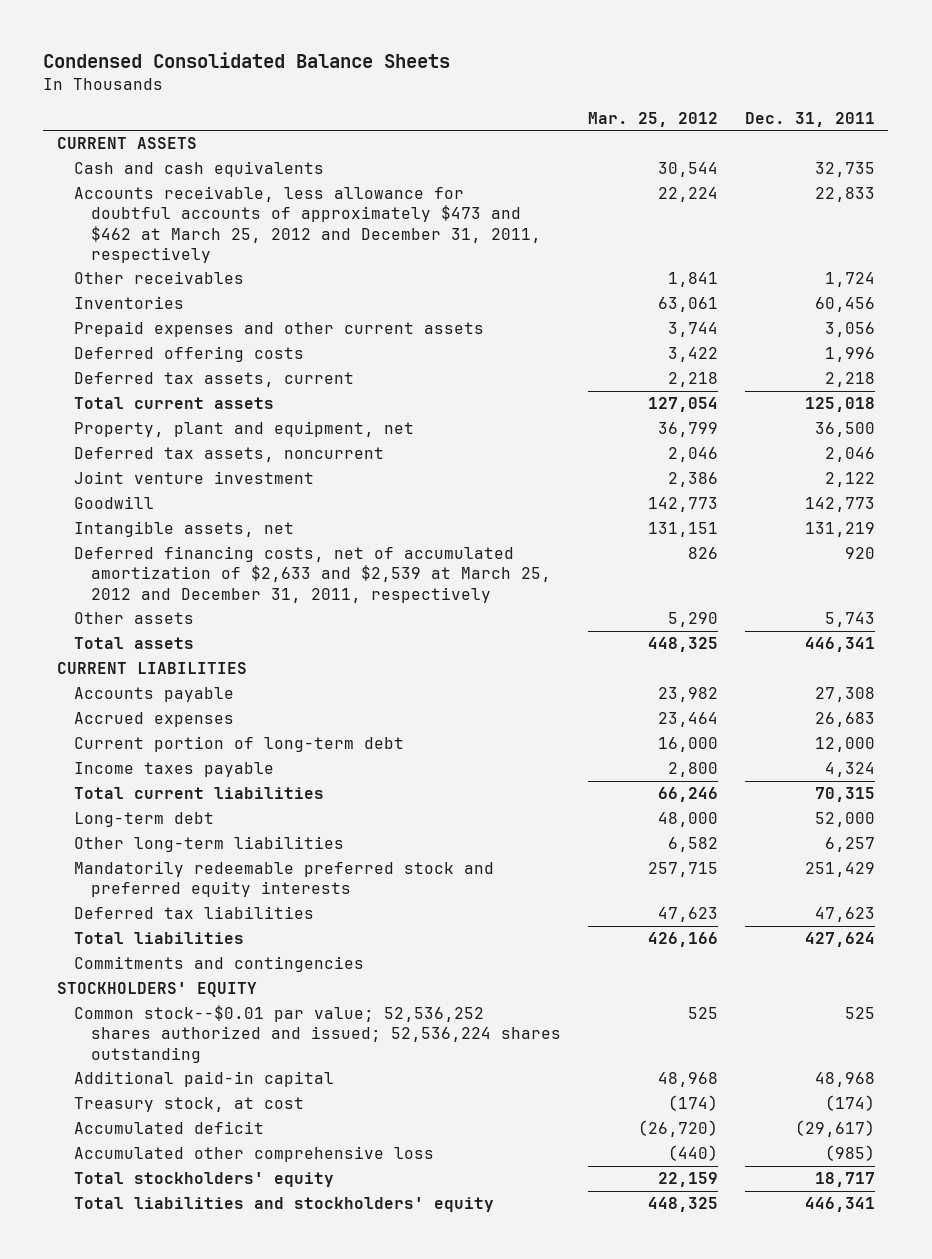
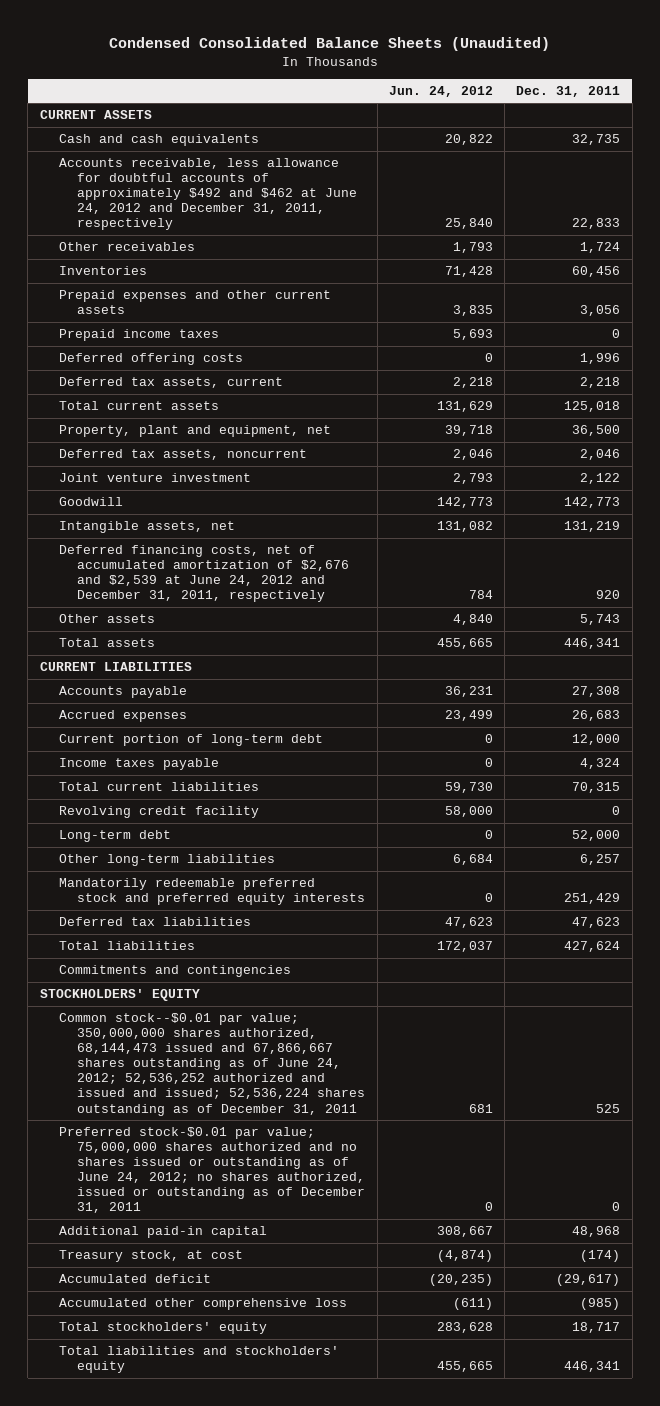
- Condensed Consolidated Balance Sheets
+ Condensed Consolidated Balance Sheets (Unaudited)
- | Mar. 25, 2012 | Dec. 31, 2011
+ | Jun. 24, 2012 | Dec. 31, 2011
- Accounts receivable, less allowance for doubtful accounts of approximately $473 and $462 at March 25, 2012 and December 31, 2011, respectively | 22,224 | 22,833
+ Accounts receivable, less allowance for doubtful accounts of approximately $492 and $462 at June 24, 2012 and December 31, 2011, respectively | 25,840 | 22,833
+ Prepaid income taxes | 5,693 | 0
- Deferred financing costs, net of accumulated amortization of $2,633 and $2,539 at March 25, 2012 and December 31, 2011, respectively | 826 | 920
+ Deferred financing costs, net of accumulated amortization of $2,676 and $2,539 at June 24, 2012 and December 31, 2011, respectively | 784 | 920
+ Revolving credit facility | 58,000 | 0
- Common stock--$0.01 par value; 52,536,252 shares authorized and issued; 52,536,224 shares outstanding | 525 | 525
+ Common stock--$0.01 par value; 350,000,000 shares authorized, 68,144,473 issued and 67,866,667 shares outstanding as of June 24, 2012; 52,536,252 authorized and issued and issued; 52,536,224 shares outstanding as of December 31, 2011 | 681 | 525
+ Preferred stock-$0.01 par value; 75,000,000 shares authorized and no shares issued or outstanding as of June 24, 2012; no shares authorized, issued or outstanding as of December 31, 2011 | 0 | 0

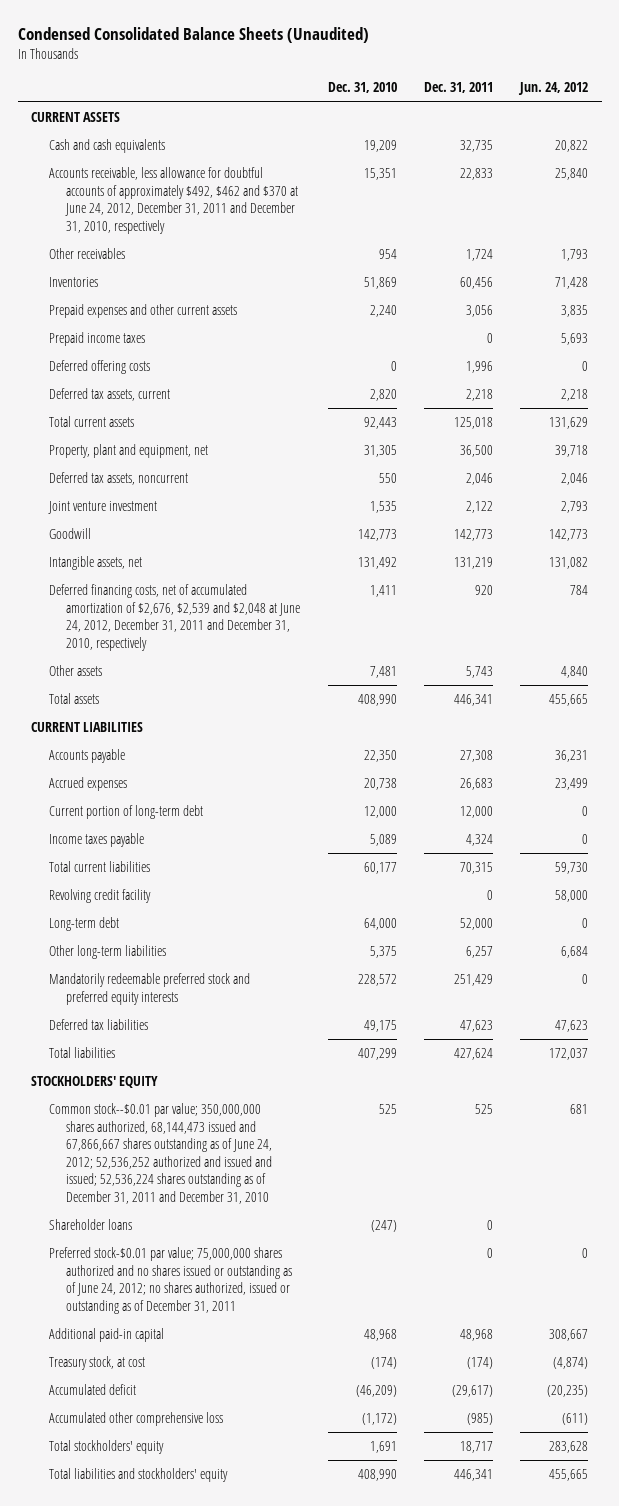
- | Jun. 24, 2012 | Dec. 31, 2011
+ | Dec. 31, 2010 | Dec. 31, 2011 | Jun. 24, 2012
- Accounts receivable, less allowance for doubtful accounts of approximately $492 and $462 at June 24, 2012 and December 31, 2011, respectively | 25,840 | 22,833
+ Accounts receivable, less allowance for doubtful accounts of approximately $492, $462 and $370 at June 24, 2012, December 31, 2011 and December 31, 2010, respectively | 15,351 | 22,833 | 25,840
- Deferred financing costs, net of accumulated amortization of $2,676 and $2,539 at June 24, 2012 and December 31, 2011, respectively | 784 | 920
+ Deferred financing costs, net of accumulated amortization of $2,676, $2,539 and $2,048 at June 24, 2012, December 31, 2011 and December 31, 2010, respectively | 1,411 | 920 | 784
- Commitments and contingencies
- Common stock--$0.01 par value; 350,000,000 shares authorized, 68,144,473 issued and 67,866,667 shares outstanding as of June 24, 2012; 52,536,252 authorized and issued and issued; 52,536,224 shares outstanding as of December 31, 2011 | 681 | 525
+ Common stock--$0.01 par value; 350,000,000 shares authorized, 68,144,473 issued and 67,866,667 shares outstanding as of June 24, 2012; 52,536,252 authorized and issued and issued; 52,536,224 shares outstanding as of December 31, 2011 and December 31, 2010 | 525 | 525 | 681
+ Shareholder loans | (247) | 0 |

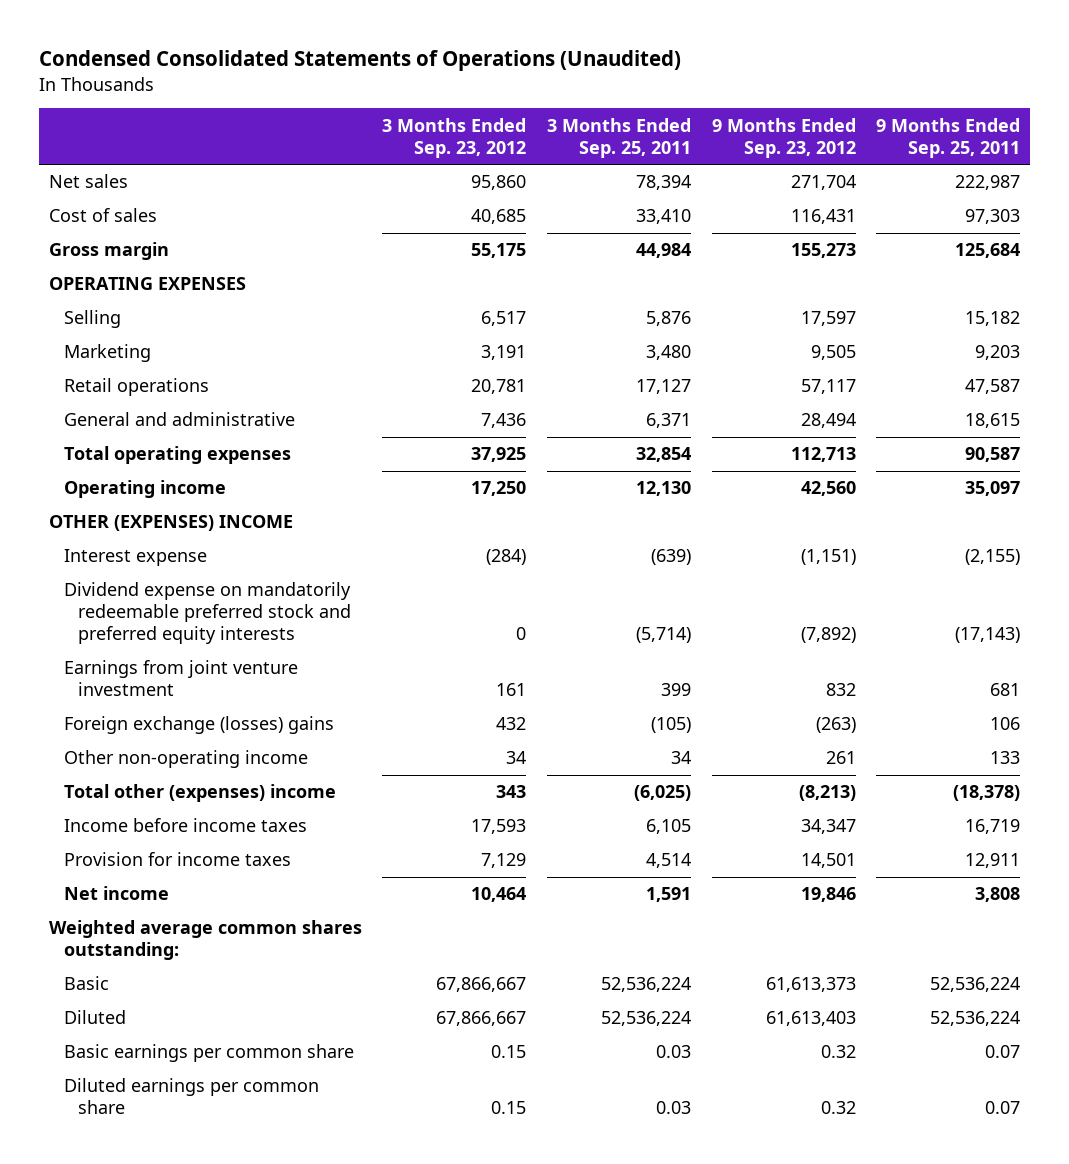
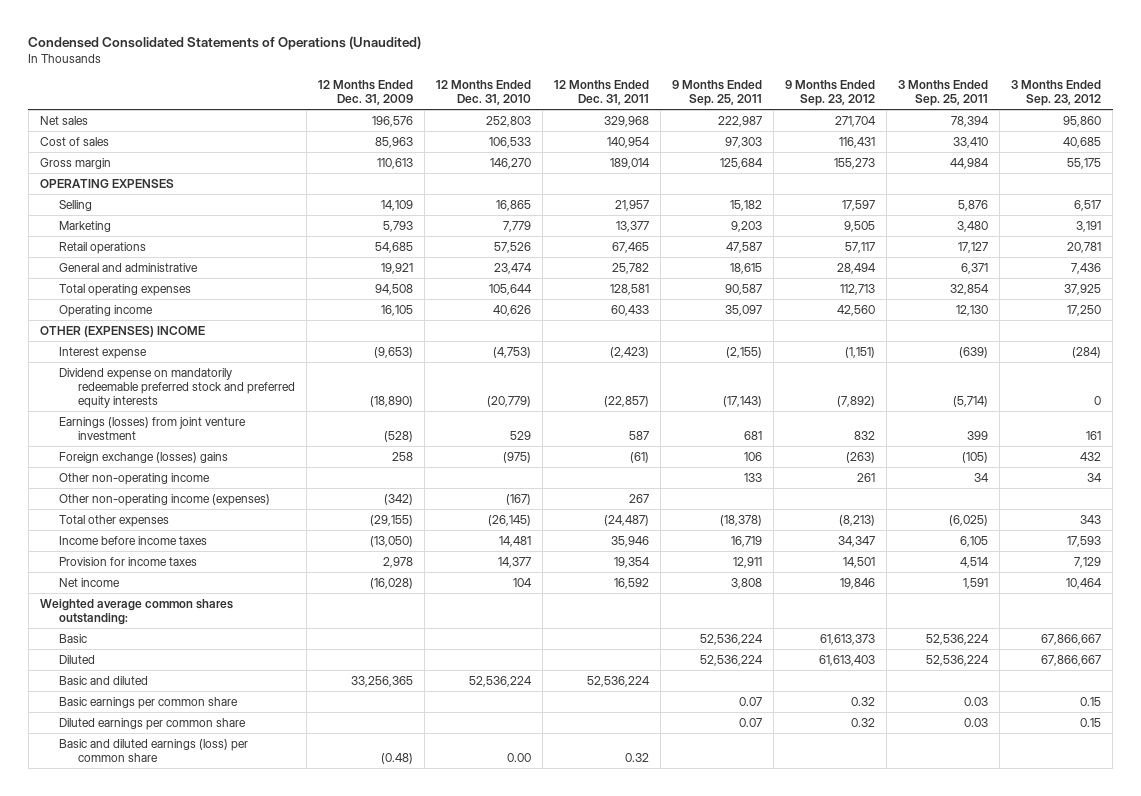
- | 3 Months Ended Sep. 23, 2012 | 3 Months Ended Sep. 25, 2011 | 9 Months Ended Sep. 23, 2012 | 9 Months Ended Sep. 25, 2011
+ | 12 Months Ended Dec. 31, 2009 | 12 Months Ended Dec. 31, 2010 | 12 Months Ended Dec. 31, 2011 | 9 Months Ended Sep. 25, 2011 | 9 Months Ended Sep. 23, 2012 | 3 Months Ended Sep. 25, 2011 | 3 Months Ended Sep. 23, 2012
- Earnings from joint venture investment | 161 | 399 | 832 | 681
+ Earnings (losses) from joint venture investment | (528) | 529 | 587 | 681 | 832 | 399 | 161
- Total other (expenses) income | 343 | (6,025) | (8,213) | (18,378)
+ Other non-operating income (expenses) | (342) | (167) | 267 | | | |
+ Total other expenses | (29,155) | (26,145) | (24,487) | (18,378) | (8,213) | (6,025) | 343
+ Basic and diluted | 33,256,365 | 52,536,224 | 52,536,224 | | | |
+ Basic and diluted earnings (loss) per common share | (0.48) | 0.00 | 0.32 | | | |

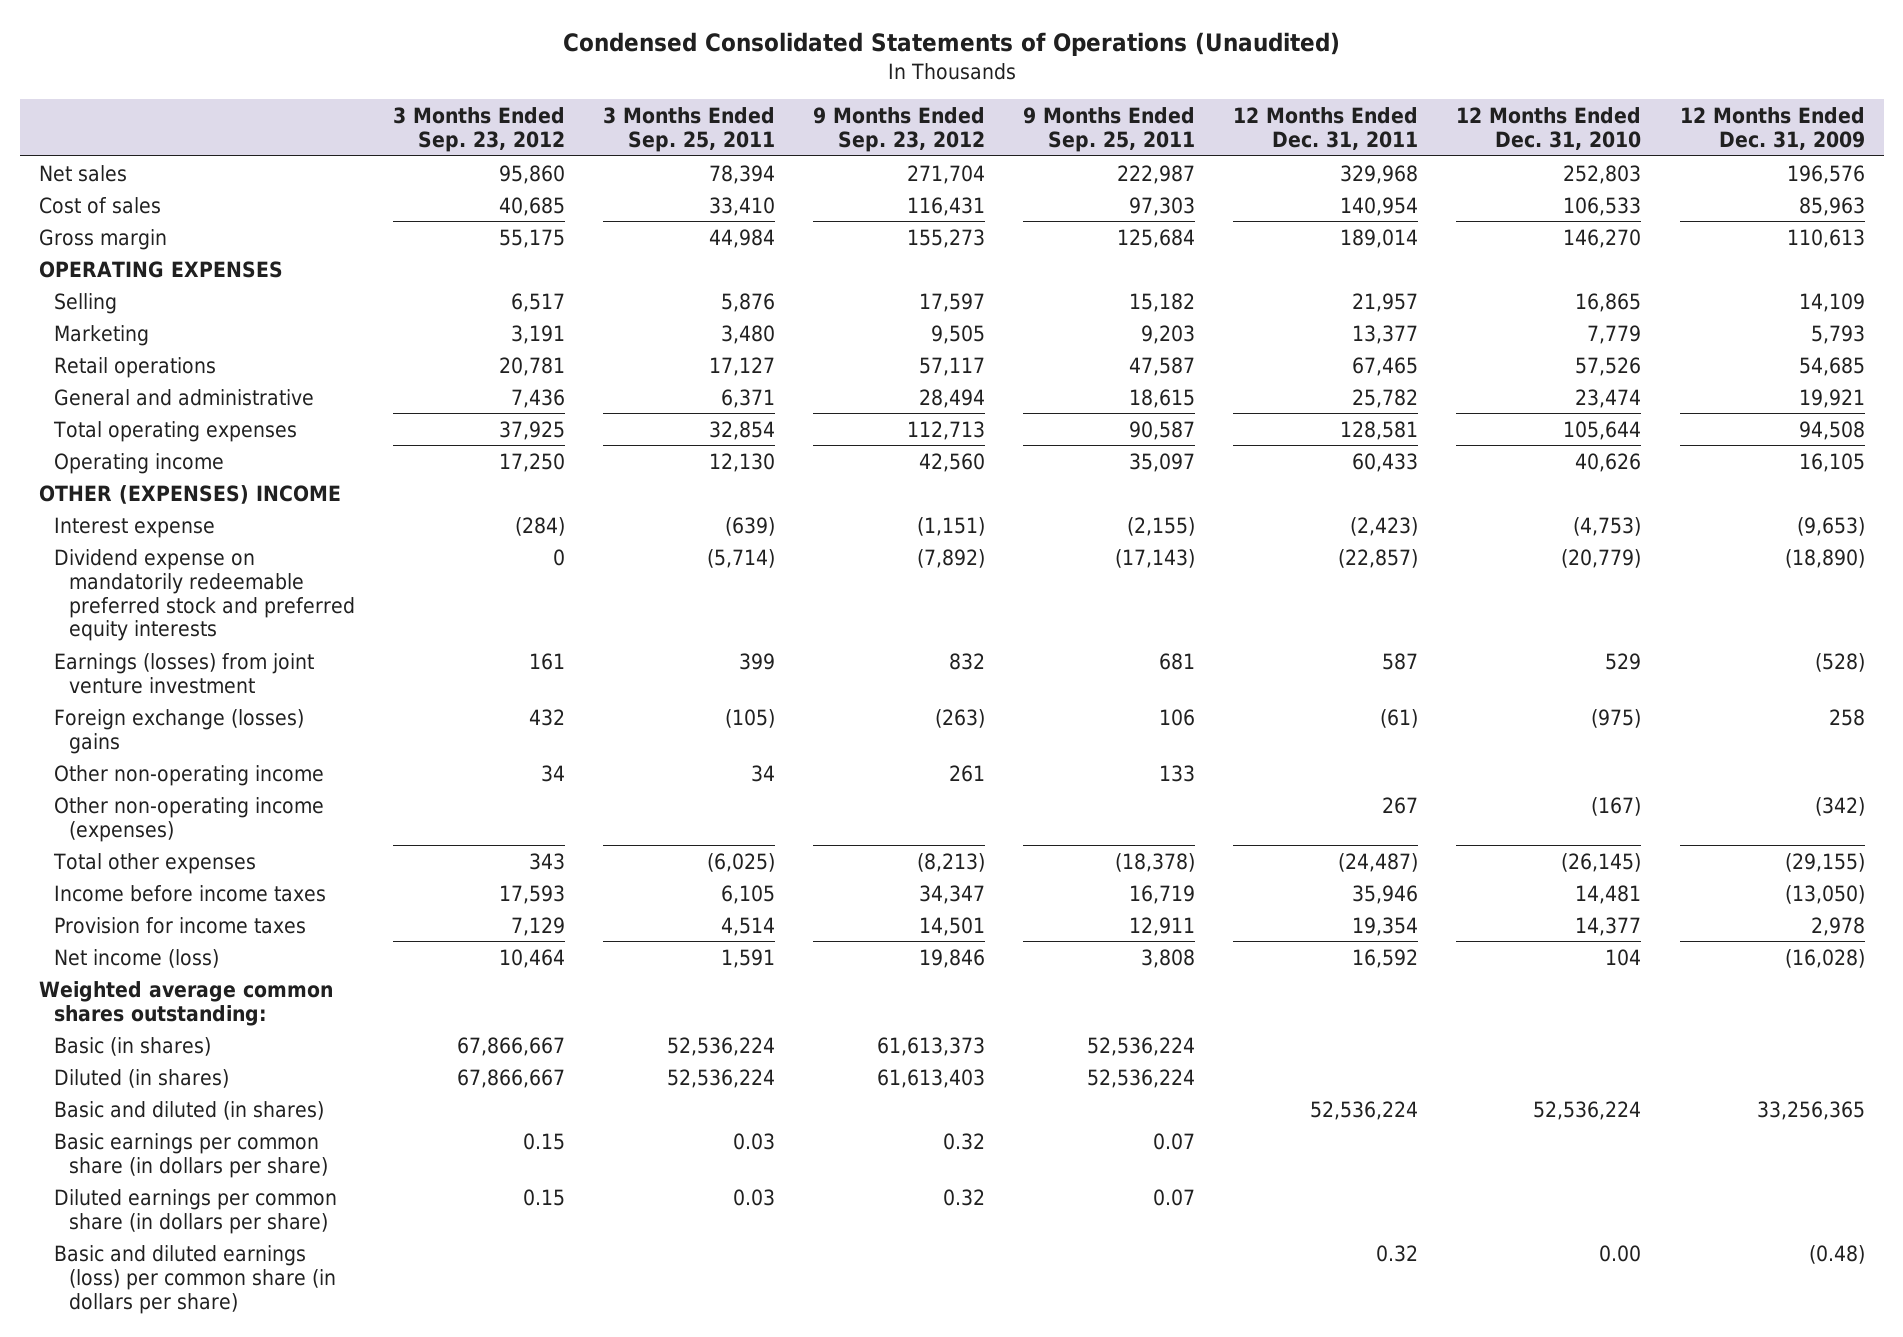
- | 12 Months Ended Dec. 31, 2009 | 12 Months Ended Dec. 31, 2010 | 12 Months Ended Dec. 31, 2011 | 9 Months Ended Sep. 25, 2011 | 9 Months Ended Sep. 23, 2012 | 3 Months Ended Sep. 25, 2011 | 3 Months Ended Sep. 23, 2012
+ | 3 Months Ended Sep. 23, 2012 | 3 Months Ended Sep. 25, 2011 | 9 Months Ended Sep. 23, 2012 | 9 Months Ended Sep. 25, 2011 | 12 Months Ended Dec. 31, 2011 | 12 Months Ended Dec. 31, 2010 | 12 Months Ended Dec. 31, 2009
- Net income | (16,028) | 104 | 16,592 | 3,808 | 19,846 | 1,591 | 10,464
+ Net income (loss) | 10,464 | 1,591 | 19,846 | 3,808 | 16,592 | 104 | (16,028)
- Basic | | | | 52,536,224 | 61,613,373 | 52,536,224 | 67,866,667
- Diluted | | | | 52,536,224 | 61,613,403 | 52,536,224 | 67,866,667
- Basic and diluted | 33,256,365 | 52,536,224 | 52,536,224 | | | |
- Basic earnings per common share | | | | 0.07 | 0.32 | 0.03 | 0.15
- Diluted earnings per common share | | | | 0.07 | 0.32 | 0.03 | 0.15
- Basic and diluted earnings (loss) per common share | (0.48) | 0.00 | 0.32 | | | |
+ Basic (in shares) | 67,866,667 | 52,536,224 | 61,613,373 | 52,536,224 | | |
+ Diluted (in shares) | 67,866,667 | 52,536,224 | 61,613,403 | 52,536,224 | | |
+ Basic and diluted (in shares) | | | | | 52,536,224 | 52,536,224 | 33,256,365
+ Basic earnings per common share (in dollars per share) | 0.15 | 0.03 | 0.32 | 0.07 | | |
+ Diluted earnings per common share (in dollars per share) | 0.15 | 0.03 | 0.32 | 0.07 | | |
+ Basic and diluted earnings (loss) per common share (in dollars per share) | | | | | 0.32 | 0.00 | (0.48)

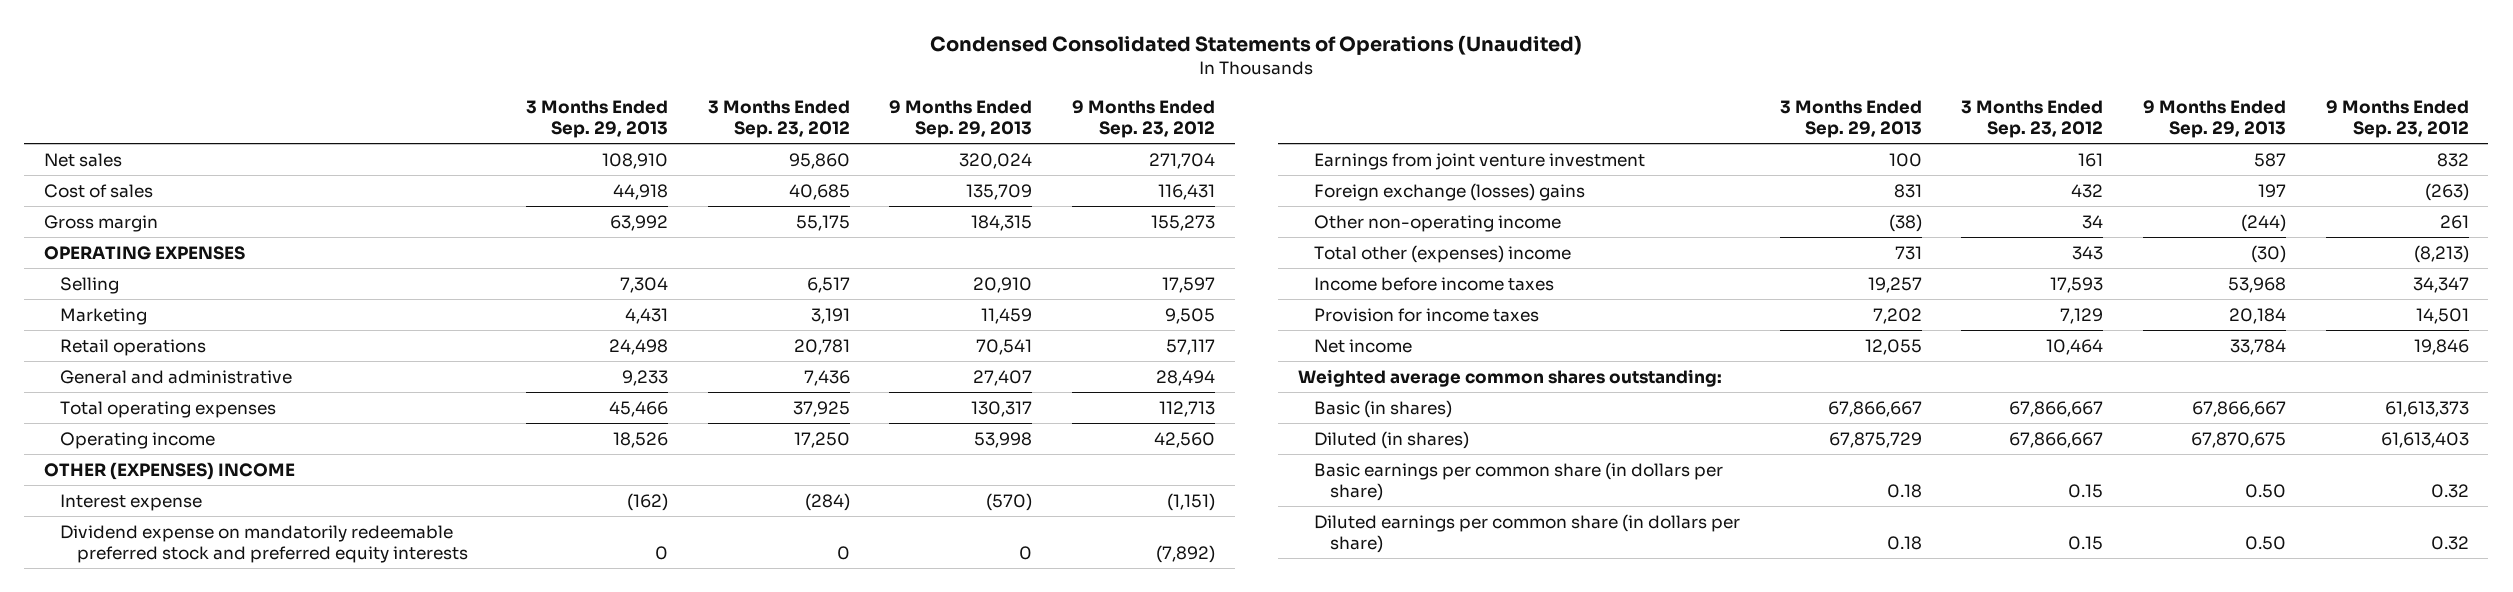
- | 3 Months Ended Sep. 23, 2012 | 3 Months Ended Sep. 25, 2011 | 9 Months Ended Sep. 23, 2012 | 9 Months Ended Sep. 25, 2011 | 12 Months Ended Dec. 31, 2011 | 12 Months Ended Dec. 31, 2010 | 12 Months Ended Dec. 31, 2009
+ | 3 Months Ended Sep. 29, 2013 | 3 Months Ended Sep. 23, 2012 | 9 Months Ended Sep. 29, 2013 | 9 Months Ended Sep. 23, 2012
- Earnings (losses) from joint venture investment | 161 | 399 | 832 | 681 | 587 | 529 | (528)
+ Earnings from joint venture investment | 100 | 161 | 587 | 832
- Other non-operating income (expenses) | | | | | 267 | (167) | (342)
- Total other expenses | 343 | (6,025) | (8,213) | (18,378) | (24,487) | (26,145) | (29,155)
+ Total other (expenses) income | 731 | 343 | (30) | (8,213)
- Net income (loss) | 10,464 | 1,591 | 19,846 | 3,808 | 16,592 | 104 | (16,028)
+ Net income | 12,055 | 10,464 | 33,784 | 19,846
- Basic and diluted (in shares) | | | | | 52,536,224 | 52,536,224 | 33,256,365
- Basic and diluted earnings (loss) per common share (in dollars per share) | | | | | 0.32 | 0.00 | (0.48)

